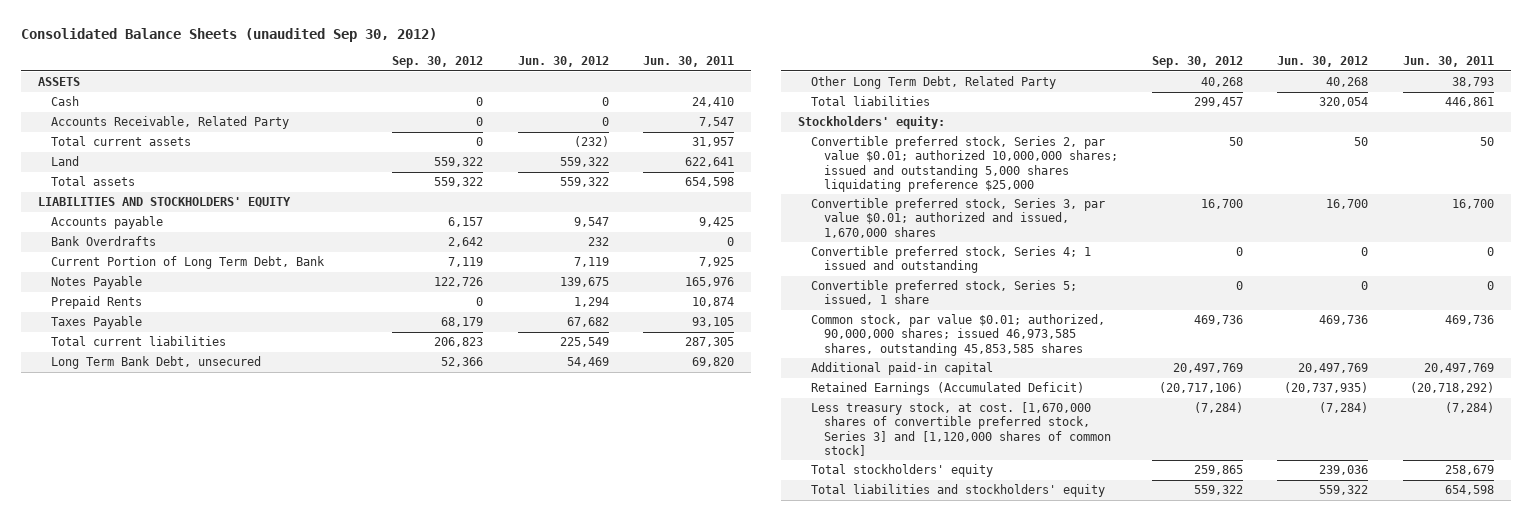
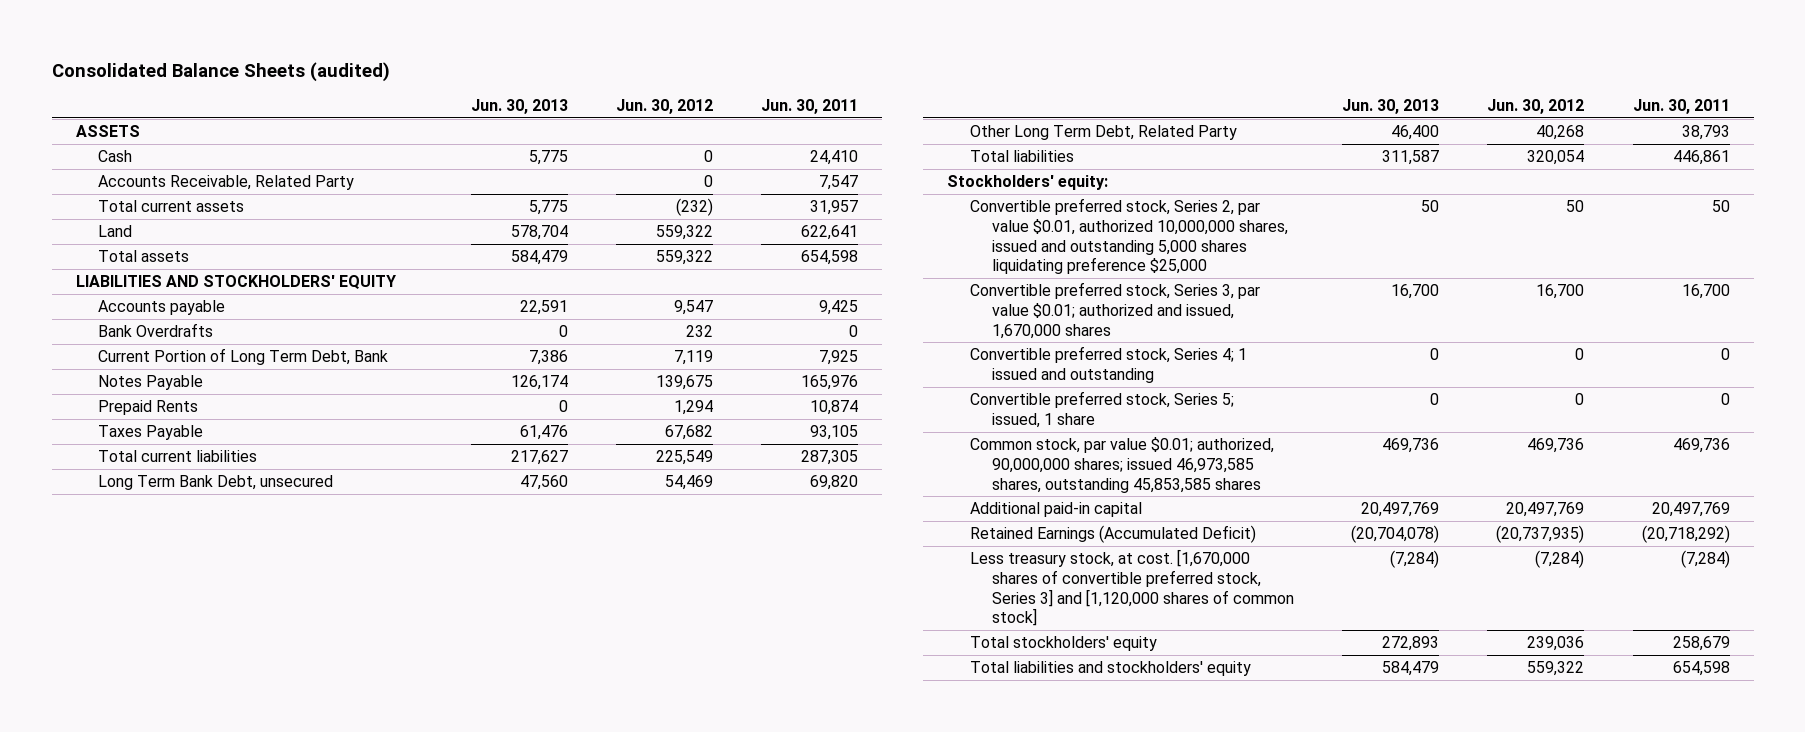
- Consolidated Balance Sheets (unaudited Sep 30, 2012)
+ Consolidated Balance Sheets (audited)
- | Sep. 30, 2012 | Jun. 30, 2012 | Jun. 30, 2011
+ | Jun. 30, 2013 | Jun. 30, 2012 | Jun. 30, 2011
- Convertible preferred stock, Series 2, par value $0.01; authorized 10,000,000 shares; issued and outstanding 5,000 shares liquidating preference $25,000 | 50 | 50 | 50
+ Convertible preferred stock, Series 2, par value $0.01, authorized 10,000,000 shares, issued and outstanding 5,000 shares liquidating preference $25,000 | 50 | 50 | 50

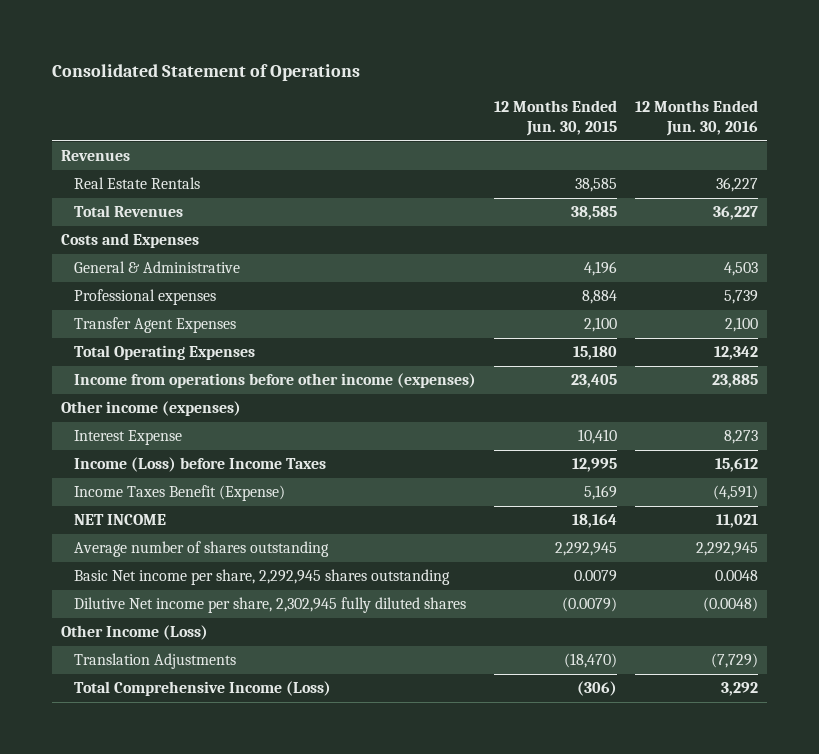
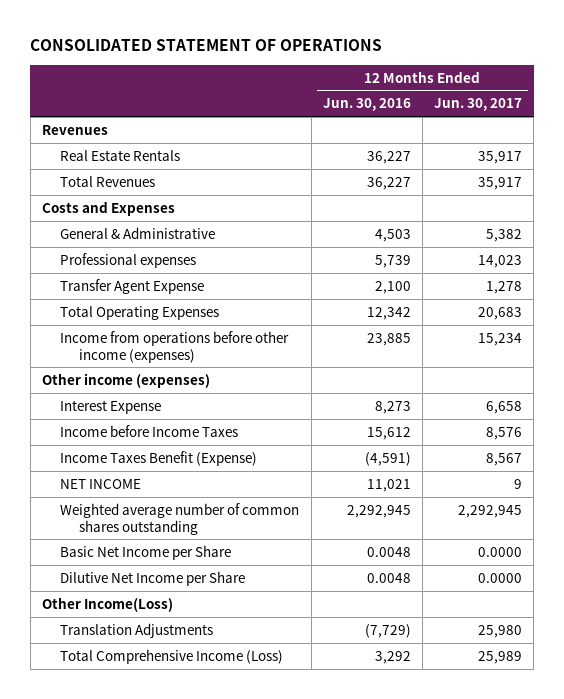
- Consolidated Statement of Operations
+ CONSOLIDATED STATEMENT OF OPERATIONS
- | 12 Months Ended Jun. 30, 2015 | 12 Months Ended Jun. 30, 2016
+ | 12 Months Ended Jun. 30, 2016 | 12 Months Ended Jun. 30, 2017
- Transfer Agent Expenses | 2,100 | 2,100
+ Transfer Agent Expense | 2,100 | 1,278
- Income (Loss) before Income Taxes | 12,995 | 15,612
+ Income before Income Taxes | 15,612 | 8,576
- Average number of shares outstanding | 2,292,945 | 2,292,945
- Basic Net income per share, 2,292,945 shares outstanding | 0.0079 | 0.0048
- Dilutive Net income per share, 2,302,945 fully diluted shares | (0.0079) | (0.0048)
- Other Income (Loss)
+ Weighted average number of common shares outstanding | 2,292,945 | 2,292,945
+ Basic Net Income per Share | 0.0048 | 0.0000
+ Dilutive Net Income per Share | 0.0048 | 0.0000
+ Other Income(Loss)

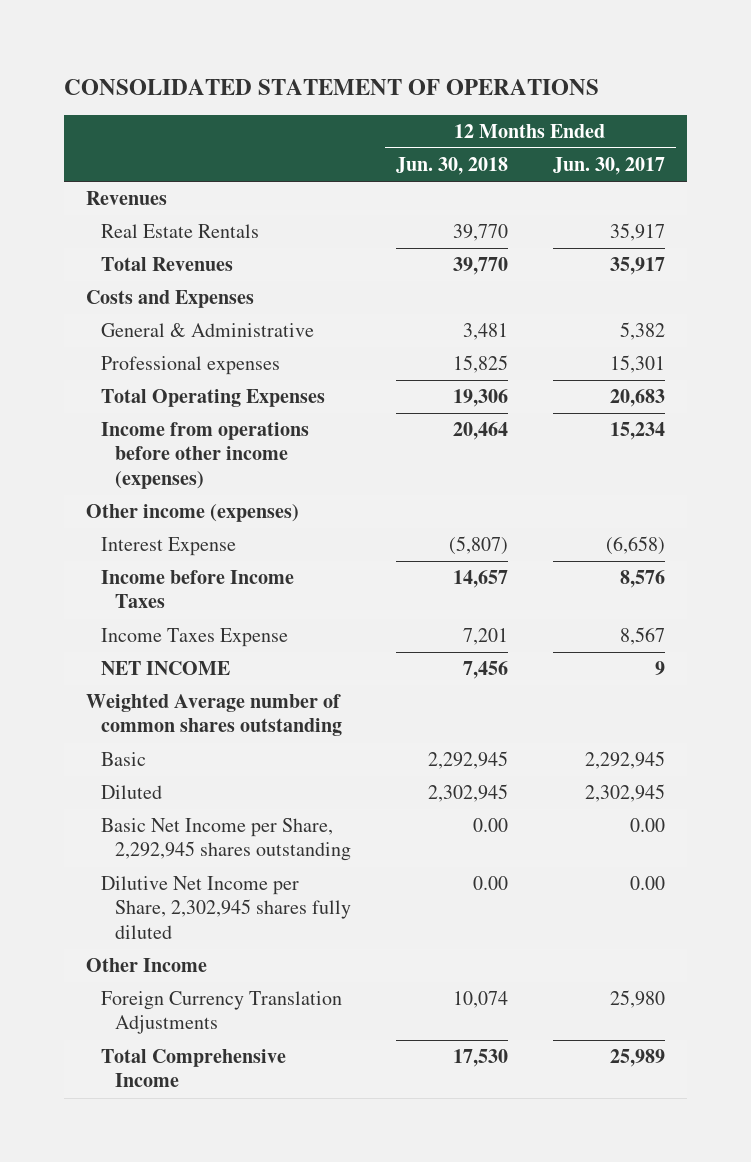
- | 12 Months Ended Jun. 30, 2016 | 12 Months Ended Jun. 30, 2017
+ | 12 Months Ended Jun. 30, 2018 | 12 Months Ended Jun. 30, 2017
- Professional expenses | 5,739 | 14,023
- Transfer Agent Expense | 2,100 | 1,278
+ Professional expenses | 15,825 | 15,301
- Interest Expense | 8,273 | 6,658
+ Interest Expense | (5,807) | (6,658)
- Income Taxes Benefit (Expense) | (4,591) | 8,567
+ Income Taxes Expense | 7,201 | 8,567
- Weighted average number of common shares outstanding | 2,292,945 | 2,292,945
- Basic Net Income per Share | 0.0048 | 0.0000
- Dilutive Net Income per Share | 0.0048 | 0.0000
- Other Income(Loss)
- Translation Adjustments | (7,729) | 25,980
- Total Comprehensive Income (Loss) | 3,292 | 25,989
+ Weighted Average number of common shares outstanding
+ Basic | 2,292,945 | 2,292,945
+ Diluted | 2,302,945 | 2,302,945
+ Basic Net Income per Share, 2,292,945 shares outstanding | 0.00 | 0.00
+ Dilutive Net Income per Share, 2,302,945 shares fully diluted | 0.00 | 0.00
+ Other Income
+ Foreign Currency Translation Adjustments | 10,074 | 25,980
+ Total Comprehensive Income | 17,530 | 25,989

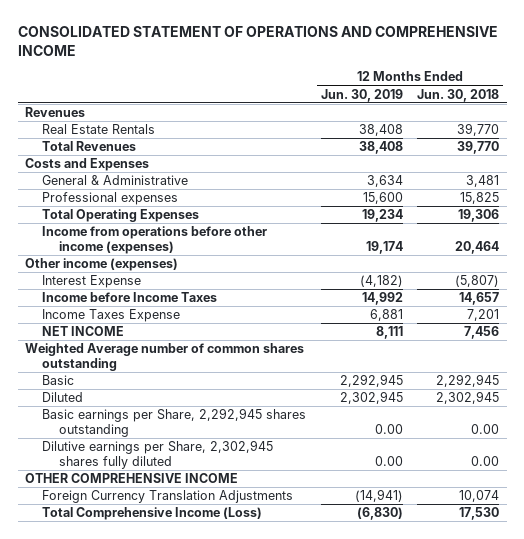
- CONSOLIDATED STATEMENT OF OPERATIONS
+ CONSOLIDATED STATEMENT OF OPERATIONS AND COMPREHENSIVE INCOME
- | 12 Months Ended Jun. 30, 2018 | 12 Months Ended Jun. 30, 2017
+ | 12 Months Ended Jun. 30, 2019 | 12 Months Ended Jun. 30, 2018
- Basic Net Income per Share, 2,292,945 shares outstanding | 0.00 | 0.00
- Dilutive Net Income per Share, 2,302,945 shares fully diluted | 0.00 | 0.00
- Other Income
+ Basic earnings per Share, 2,292,945 shares outstanding | 0.00 | 0.00
+ Dilutive earnings per Share, 2,302,945 shares fully diluted | 0.00 | 0.00
+ OTHER COMPREHENSIVE INCOME
- Total Comprehensive Income | 17,530 | 25,989
+ Total Comprehensive Income (Loss) | (6,830) | 17,530

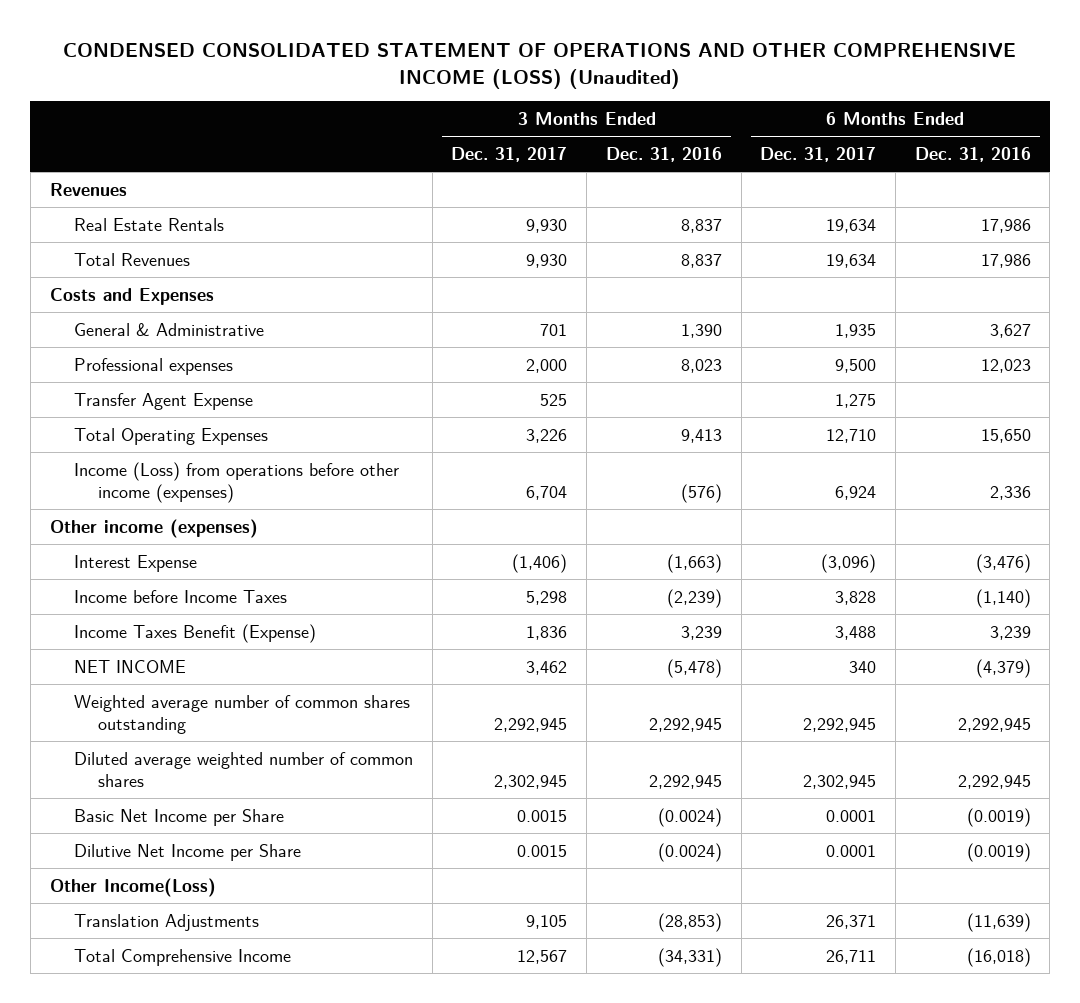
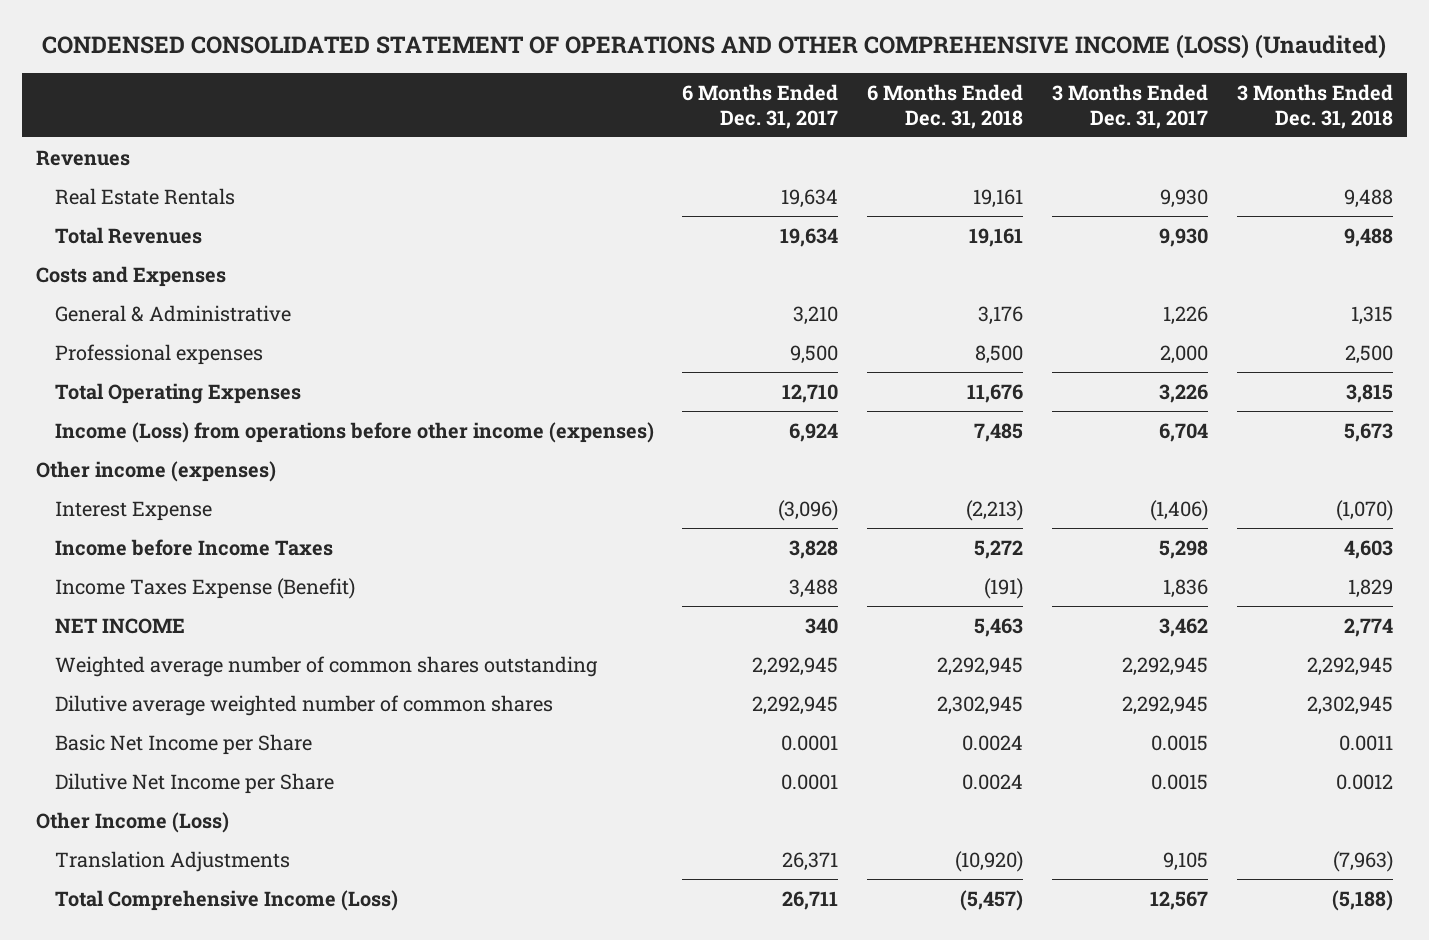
- | 3 Months Ended Dec. 31, 2017 | 3 Months Ended Dec. 31, 2016 | 6 Months Ended Dec. 31, 2017 | 6 Months Ended Dec. 31, 2016
+ | 6 Months Ended Dec. 31, 2017 | 6 Months Ended Dec. 31, 2018 | 3 Months Ended Dec. 31, 2017 | 3 Months Ended Dec. 31, 2018
- General & Administrative | 701 | 1,390 | 1,935 | 3,627
+ General & Administrative | 3,210 | 3,176 | 1,226 | 1,315
- Transfer Agent Expense | 525 | | 1,275 |
- Income Taxes Benefit (Expense) | 1,836 | 3,239 | 3,488 | 3,239
+ Income Taxes Expense (Benefit) | 3,488 | (191) | 1,836 | 1,829
- Diluted average weighted number of common shares | 2,302,945 | 2,292,945 | 2,302,945 | 2,292,945
+ Dilutive average weighted number of common shares | 2,292,945 | 2,302,945 | 2,292,945 | 2,302,945
- Other Income(Loss)
+ Other Income (Loss)
- Total Comprehensive Income | 12,567 | (34,331) | 26,711 | (16,018)
+ Total Comprehensive Income (Loss) | 26,711 | (5,457) | 12,567 | (5,188)

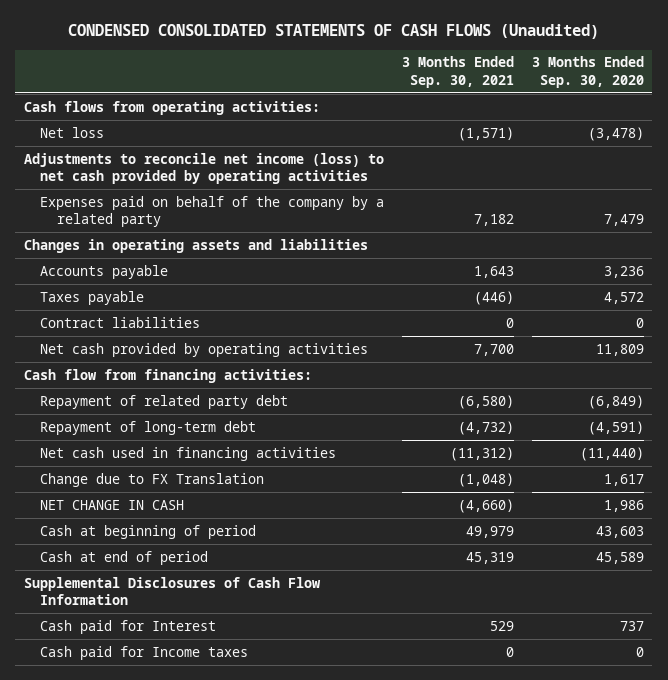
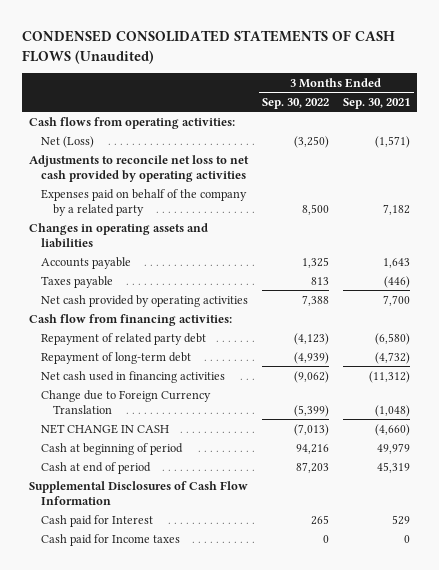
- | 3 Months Ended Sep. 30, 2021 | 3 Months Ended Sep. 30, 2020
+ | 3 Months Ended Sep. 30, 2022 | 3 Months Ended Sep. 30, 2021
- Net loss | (1,571) | (3,478)
- Adjustments to reconcile net income (loss) to net cash provided by operating activities
+ Net (Loss) | (3,250) | (1,571)
+ Adjustments to reconcile net loss to net cash provided by operating activities
- Contract liabilities | 0 | 0
- Change due to FX Translation | (1,048) | 1,617
+ Change due to Foreign Currency Translation | (5,399) | (1,048)

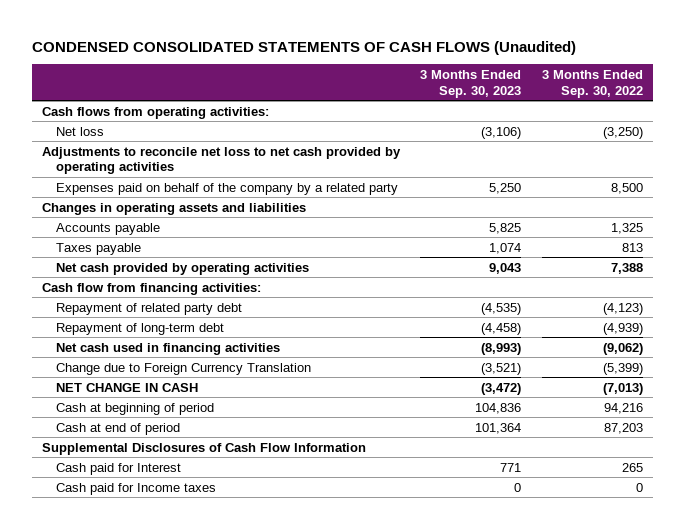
- | 3 Months Ended Sep. 30, 2022 | 3 Months Ended Sep. 30, 2021
+ | 3 Months Ended Sep. 30, 2023 | 3 Months Ended Sep. 30, 2022
- Net (Loss) | (3,250) | (1,571)
+ Net loss | (3,106) | (3,250)

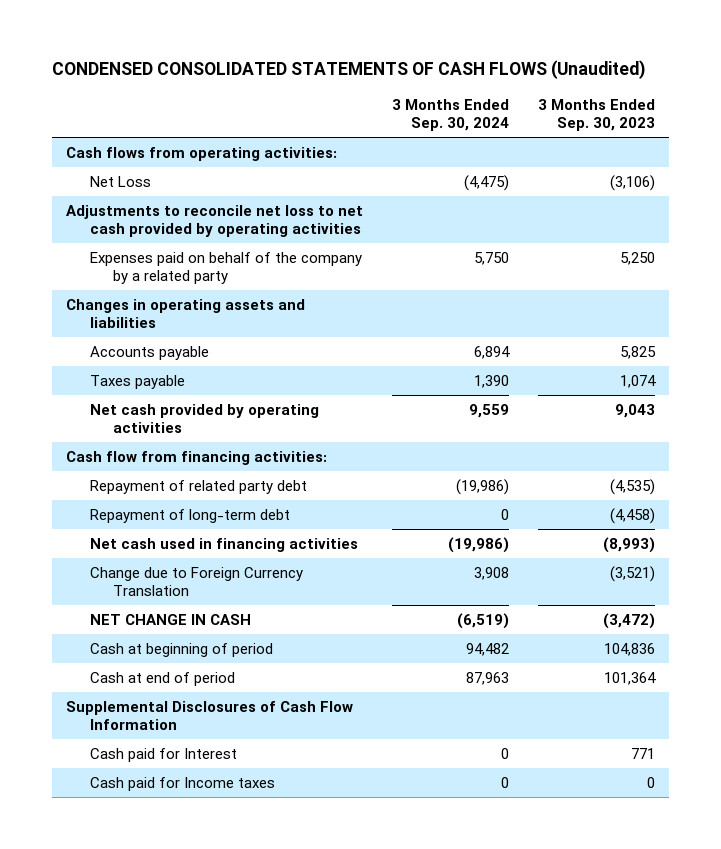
- | 3 Months Ended Sep. 30, 2023 | 3 Months Ended Sep. 30, 2022
+ | 3 Months Ended Sep. 30, 2024 | 3 Months Ended Sep. 30, 2023
- Net loss | (3,106) | (3,250)
+ Net Loss | (4,475) | (3,106)

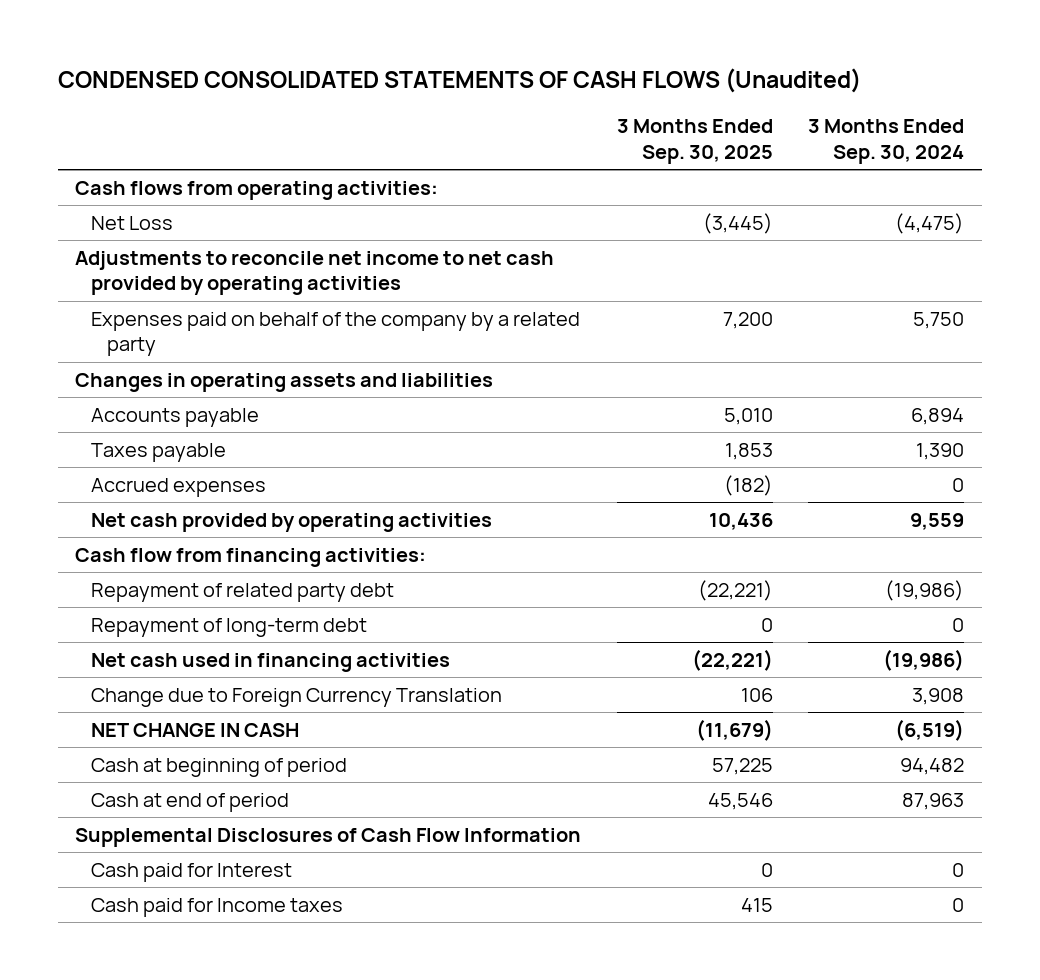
- | 3 Months Ended Sep. 30, 2024 | 3 Months Ended Sep. 30, 2023
+ | 3 Months Ended Sep. 30, 2025 | 3 Months Ended Sep. 30, 2024
- Adjustments to reconcile net loss to net cash provided by operating activities
+ Adjustments to reconcile net income to net cash provided by operating activities
+ Accrued expenses | (182) | 0

